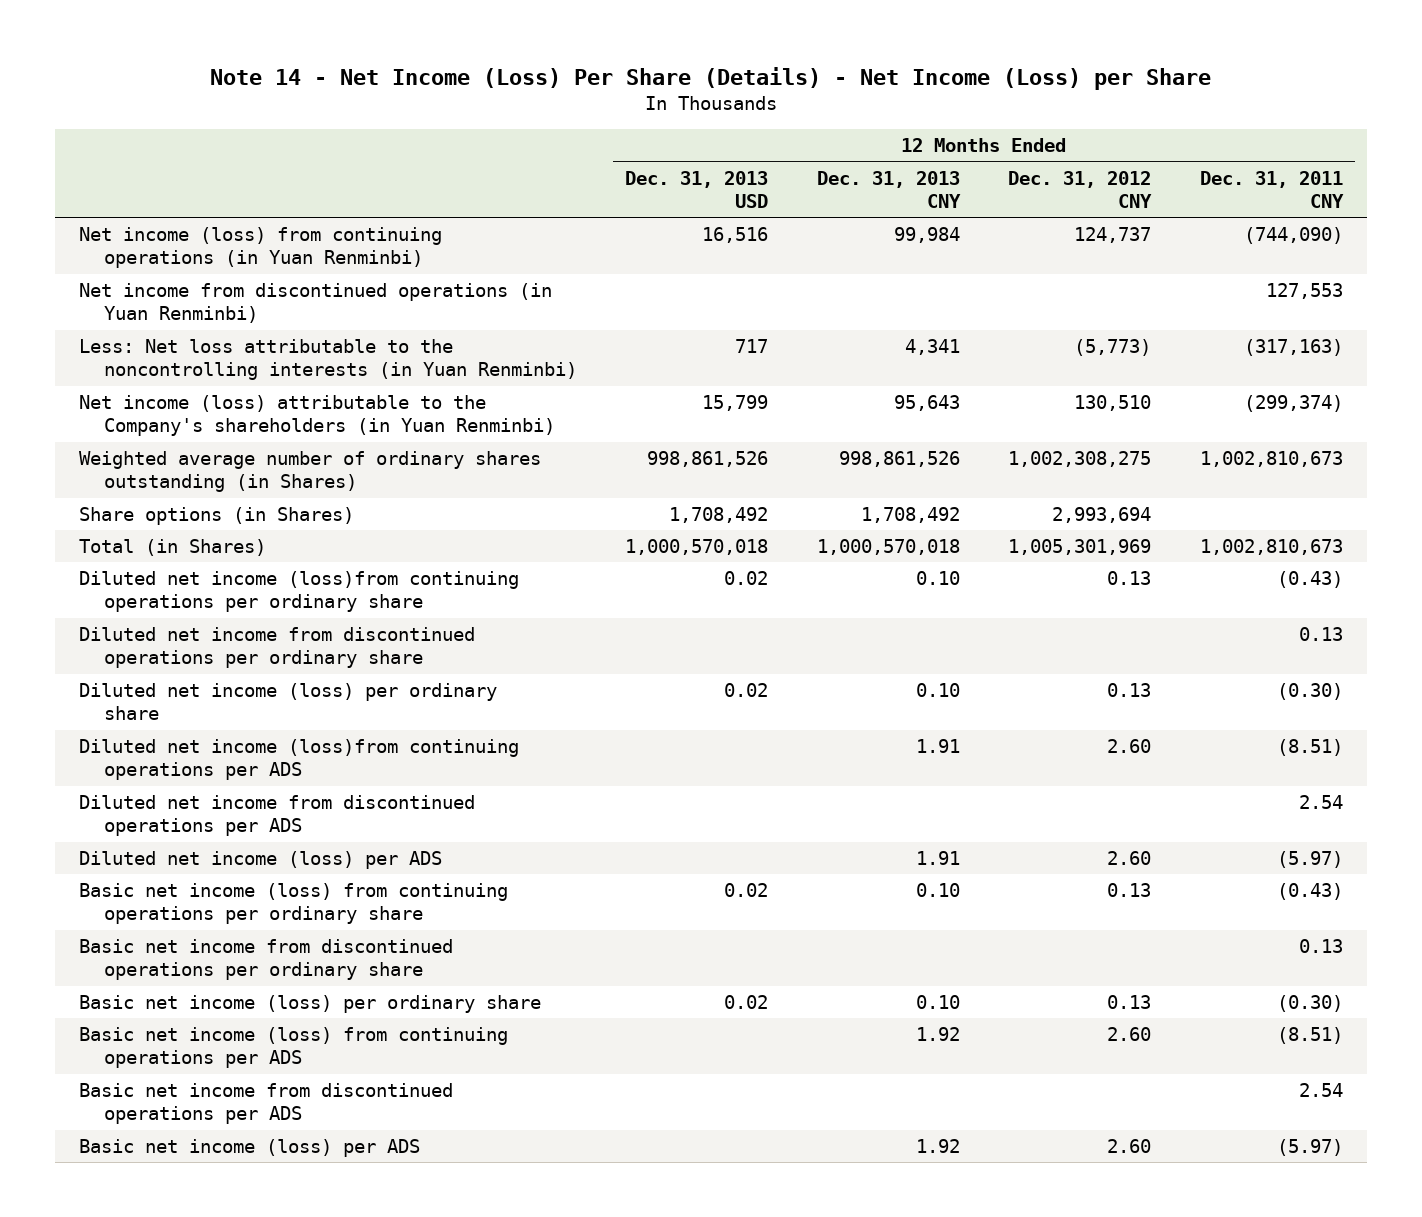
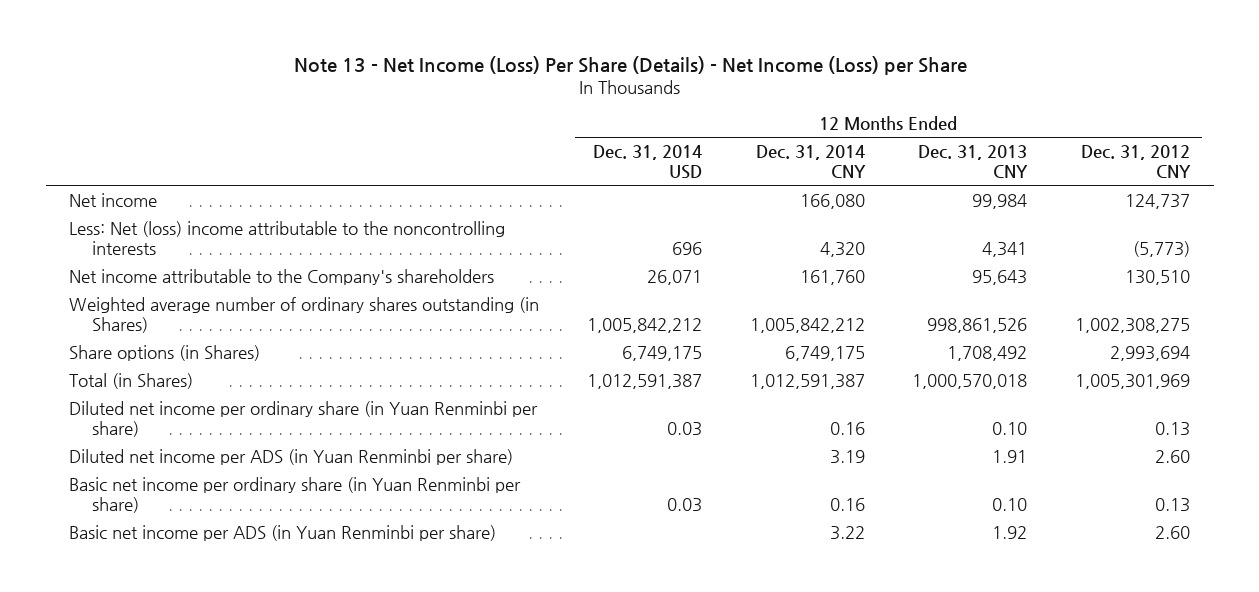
- Note 14 - Net Income (Loss) Per Share (Details) - Net Income (Loss) per Share
+ Note 13 - Net Income (Loss) Per Share (Details) - Net Income (Loss) per Share
- | 12 Months Ended Dec. 31, 2013 USD | 12 Months Ended Dec. 31, 2013 CNY | 12 Months Ended Dec. 31, 2012 CNY | 12 Months Ended Dec. 31, 2011 CNY
+ | 12 Months Ended Dec. 31, 2014 USD | 12 Months Ended Dec. 31, 2014 CNY | 12 Months Ended Dec. 31, 2013 CNY | 12 Months Ended Dec. 31, 2012 CNY
- Net income (loss) from continuing operations (in Yuan Renminbi) | 16,516 | 99,984 | 124,737 | (744,090)
- Net income from discontinued operations (in Yuan Renminbi) | | | | 127,553
- Less: Net loss attributable to the noncontrolling interests (in Yuan Renminbi) | 717 | 4,341 | (5,773) | (317,163)
- Net income (loss) attributable to the Company's shareholders (in Yuan Renminbi) | 15,799 | 95,643 | 130,510 | (299,374)
+ Net income | | 166,080 | 99,984 | 124,737
+ Less: Net (loss) income attributable to the noncontrolling interests | 696 | 4,320 | 4,341 | (5,773)
+ Net income attributable to the Company's shareholders | 26,071 | 161,760 | 95,643 | 130,510
- Diluted net income (loss)from continuing operations per ordinary share | 0.02 | 0.10 | 0.13 | (0.43)
- Diluted net income from discontinued operations per ordinary share | | | | 0.13
- Diluted net income (loss) per ordinary share | 0.02 | 0.10 | 0.13 | (0.30)
- Diluted net income (loss)from continuing operations per ADS | | 1.91 | 2.60 | (8.51)
- Diluted net income from discontinued operations per ADS | | | | 2.54
- Diluted net income (loss) per ADS | | 1.91 | 2.60 | (5.97)
- Basic net income (loss) from continuing operations per ordinary share | 0.02 | 0.10 | 0.13 | (0.43)
- Basic net income from discontinued operations per ordinary share | | | | 0.13
- Basic net income (loss) per ordinary share | 0.02 | 0.10 | 0.13 | (0.30)
- Basic net income (loss) from continuing operations per ADS | | 1.92 | 2.60 | (8.51)
- Basic net income from discontinued operations per ADS | | | | 2.54
- Basic net income (loss) per ADS | | 1.92 | 2.60 | (5.97)
+ Diluted net income per ordinary share (in Yuan Renminbi per share) | 0.03 | 0.16 | 0.10 | 0.13
+ Diluted net income per ADS (in Yuan Renminbi per share) | | 3.19 | 1.91 | 2.60
+ Basic net income per ordinary share (in Yuan Renminbi per share) | 0.03 | 0.16 | 0.10 | 0.13
+ Basic net income per ADS (in Yuan Renminbi per share) | | 3.22 | 1.92 | 2.60

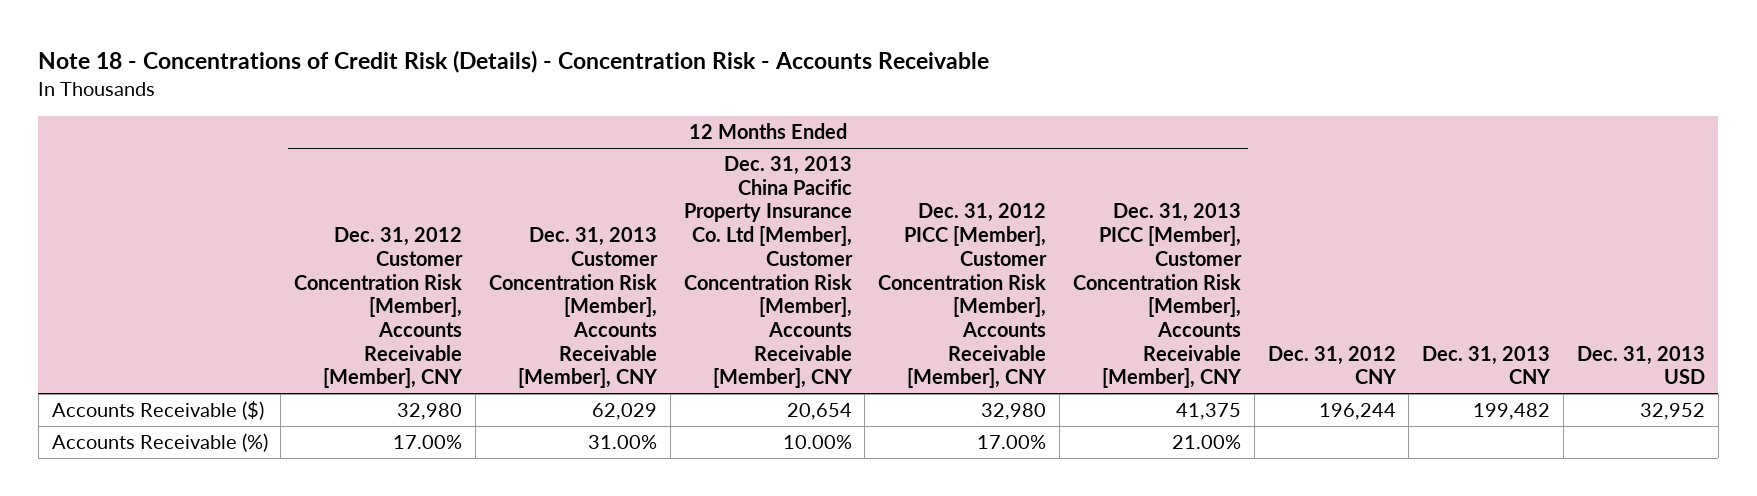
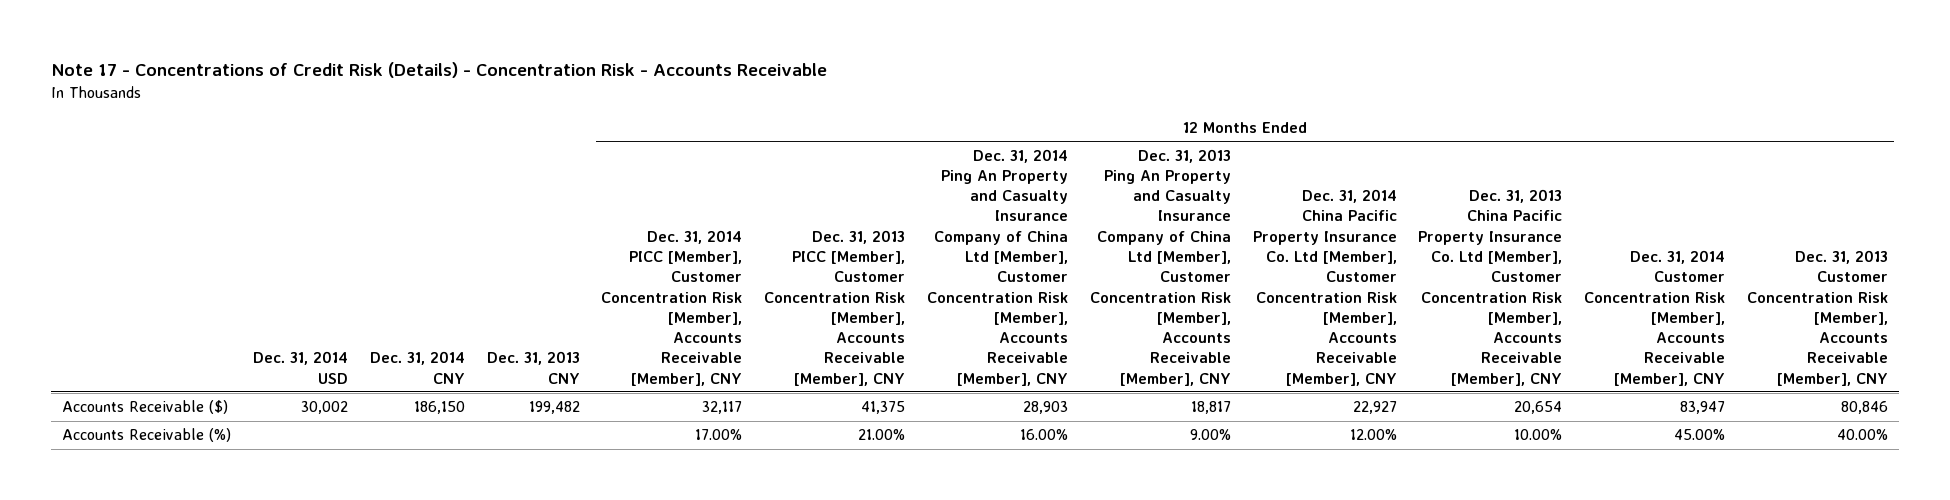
- Note 18 - Concentrations of Credit Risk (Details) - Concentration Risk - Accounts Receivable
+ Note 17 - Concentrations of Credit Risk (Details) - Concentration Risk - Accounts Receivable
- | 12 Months Ended Dec. 31, 2012 Customer Concentration Risk [Member], Accounts Receivable [Member], CNY | 12 Months Ended Dec. 31, 2013 Customer Concentration Risk [Member], Accounts Receivable [Member], CNY | 12 Months Ended Dec. 31, 2013 China Pacific Property Insurance Co. Ltd [Member], Customer Concentration Risk [Member], Accounts Receivable [Member], CNY | 12 Months Ended Dec. 31, 2012 PICC [Member], Customer Concentration Risk [Member], Accounts Receivable [Member], CNY | 12 Months Ended Dec. 31, 2013 PICC [Member], Customer Concentration Risk [Member], Accounts Receivable [Member], CNY | Dec. 31, 2012 CNY | Dec. 31, 2013 CNY | Dec. 31, 2013 USD
+ | Dec. 31, 2014 USD | Dec. 31, 2014 CNY | Dec. 31, 2013 CNY | 12 Months Ended Dec. 31, 2014 PICC [Member], Customer Concentration Risk [Member], Accounts Receivable [Member], CNY | 12 Months Ended Dec. 31, 2013 PICC [Member], Customer Concentration Risk [Member], Accounts Receivable [Member], CNY | 12 Months Ended Dec. 31, 2014 Ping An Property and Casualty Insurance Company of China Ltd [Member], Customer Concentration Risk [Member], Accounts Receivable [Member], CNY | 12 Months Ended Dec. 31, 2013 Ping An Property and Casualty Insurance Company of China Ltd [Member], Customer Concentration Risk [Member], Accounts Receivable [Member], CNY | 12 Months Ended Dec. 31, 2014 China Pacific Property Insurance Co. Ltd [Member], Customer Concentration Risk [Member], Accounts Receivable [Member], CNY | 12 Months Ended Dec. 31, 2013 China Pacific Property Insurance Co. Ltd [Member], Customer Concentration Risk [Member], Accounts Receivable [Member], CNY | 12 Months Ended Dec. 31, 2014 Customer Concentration Risk [Member], Accounts Receivable [Member], CNY | 12 Months Ended Dec. 31, 2013 Customer Concentration Risk [Member], Accounts Receivable [Member], CNY
- Accounts Receivable ($) | 32,980 | 62,029 | 20,654 | 32,980 | 41,375 | 196,244 | 199,482 | 32,952
- Accounts Receivable (%) | 17.00% | 31.00% | 10.00% | 17.00% | 21.00% | | |
+ Accounts Receivable ($) | 30,002 | 186,150 | 199,482 | 32,117 | 41,375 | 28,903 | 18,817 | 22,927 | 20,654 | 83,947 | 80,846
+ Accounts Receivable (%) | | | | 17.00% | 21.00% | 16.00% | 9.00% | 12.00% | 10.00% | 45.00% | 40.00%

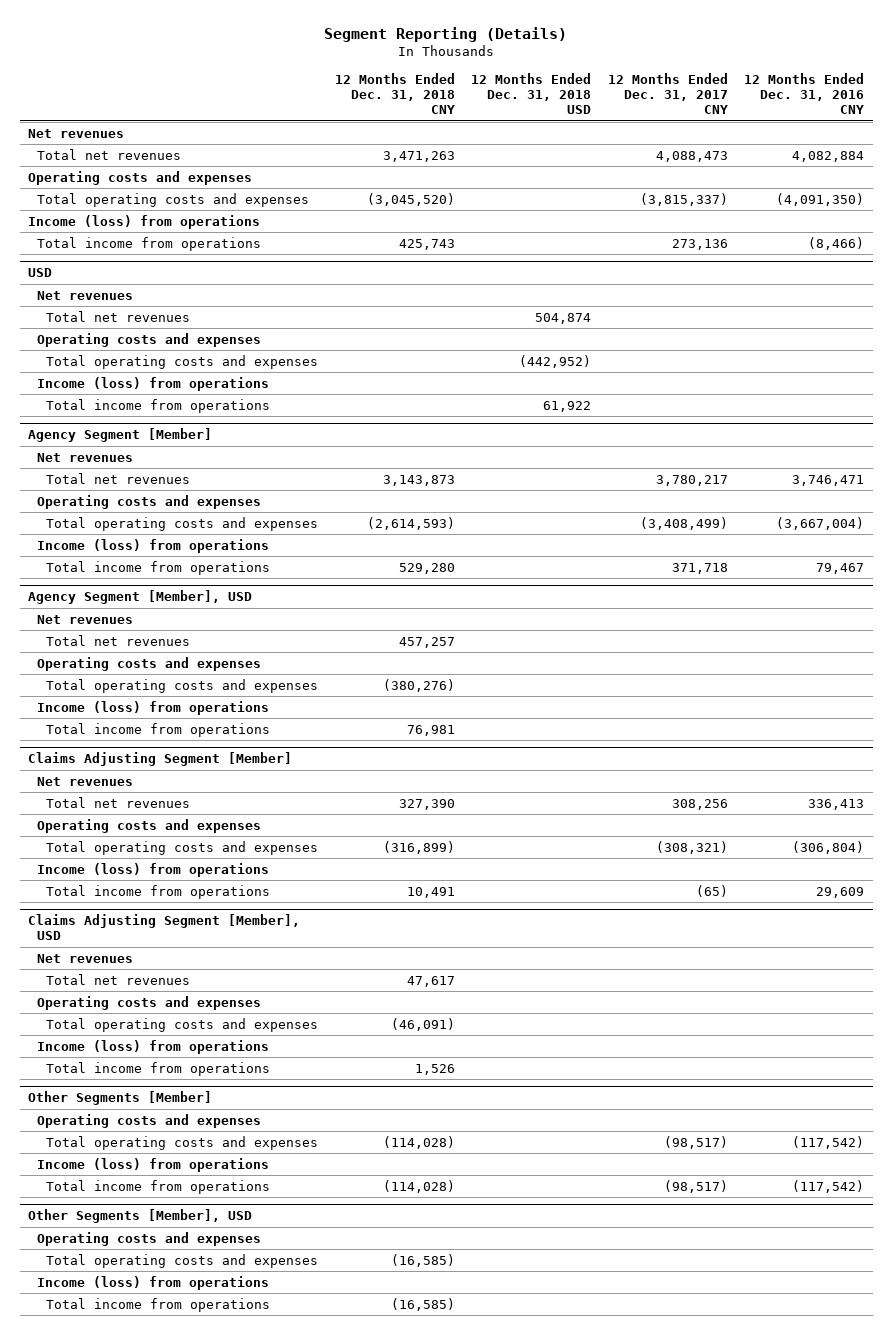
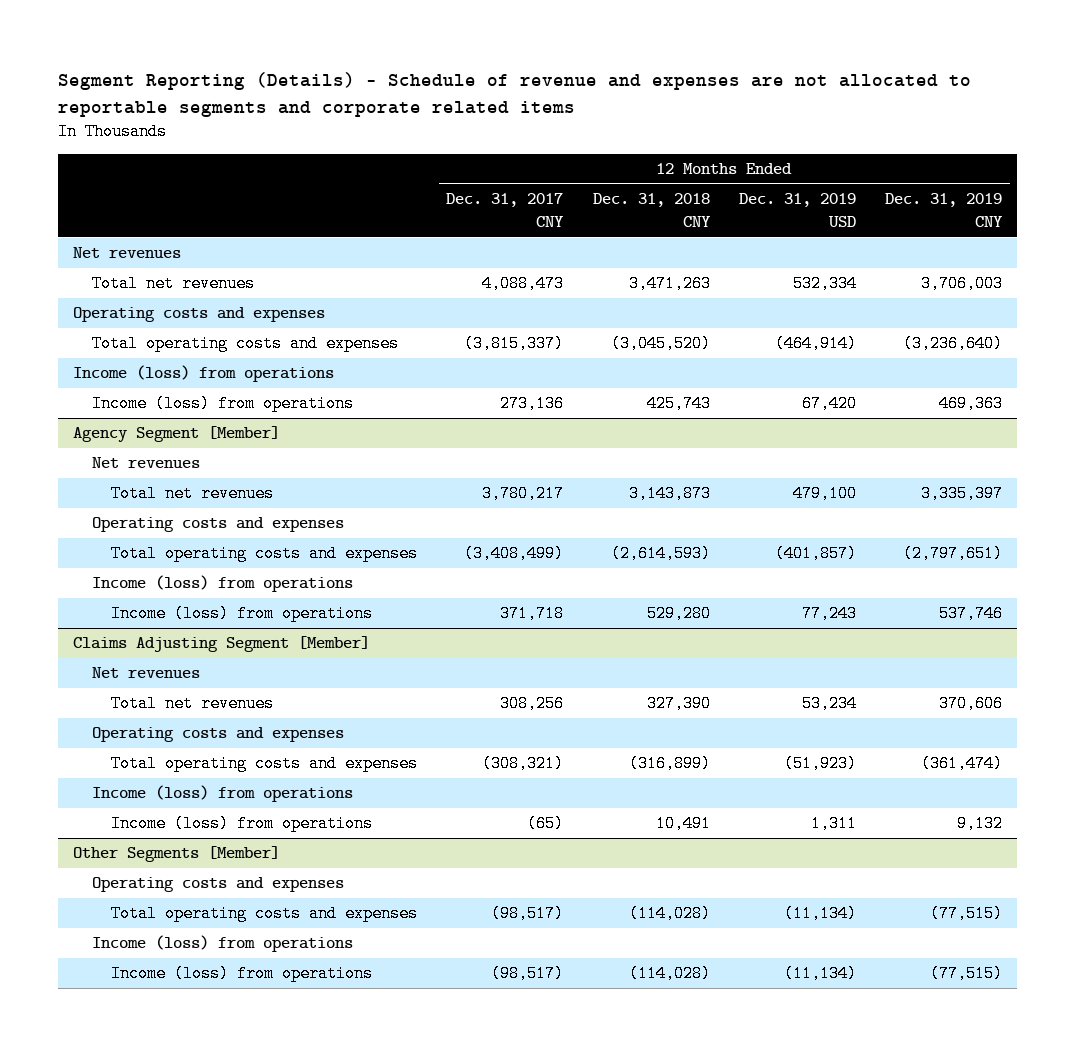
- Segment Reporting (Details)
+ Segment Reporting (Details) - Schedule of revenue and expenses are not allocated to reportable segments and corporate related items
- | 12 Months Ended Dec. 31, 2018 CNY | 12 Months Ended Dec. 31, 2018 USD | 12 Months Ended Dec. 31, 2017 CNY | 12 Months Ended Dec. 31, 2016 CNY
+ | 12 Months Ended Dec. 31, 2017 CNY | 12 Months Ended Dec. 31, 2018 CNY | 12 Months Ended Dec. 31, 2019 USD | 12 Months Ended Dec. 31, 2019 CNY
- Total income from operations | 425,743 | | 273,136 | (8,466)
- USD
- Net revenues
- Total net revenues | | 504,874 | |
- Operating costs and expenses
- Total operating costs and expenses | | (442,952) | |
- Income (loss) from operations
- Total income from operations | | 61,922 | |
+ Income (loss) from operations | 273,136 | 425,743 | 67,420 | 469,363
@ Agency Segment [Member]
- Total income from operations | 529,280 | | 371,718 | 79,467
- Agency Segment [Member], USD
- Net revenues
- Total net revenues | 457,257 | | |
- Operating costs and expenses
- Total operating costs and expenses | (380,276) | | |
- Income (loss) from operations
- Total income from operations | 76,981 | | |
@ Agency Segment [Member]
+ Income (loss) from operations | 371,718 | 529,280 | 77,243 | 537,746
@ Claims Adjusting Segment [Member]
- Total income from operations | 10,491 | | (65) | 29,609
- Claims Adjusting Segment [Member], USD
- Net revenues
- Total net revenues | 47,617 | | |
- Operating costs and expenses
- Total operating costs and expenses | (46,091) | | |
- Income (loss) from operations
- Total income from operations | 1,526 | | |
@ Claims Adjusting Segment [Member]
+ Income (loss) from operations | (65) | 10,491 | 1,311 | 9,132
@ Other Segments [Member]
- Total income from operations | (114,028) | | (98,517) | (117,542)
- Other Segments [Member], USD
- Operating costs and expenses
- Total operating costs and expenses | (16,585) | | |
- Income (loss) from operations
- Total income from operations | (16,585) | | |
@ Other Segments [Member]
+ Income (loss) from operations | (98,517) | (114,028) | (11,134) | (77,515)

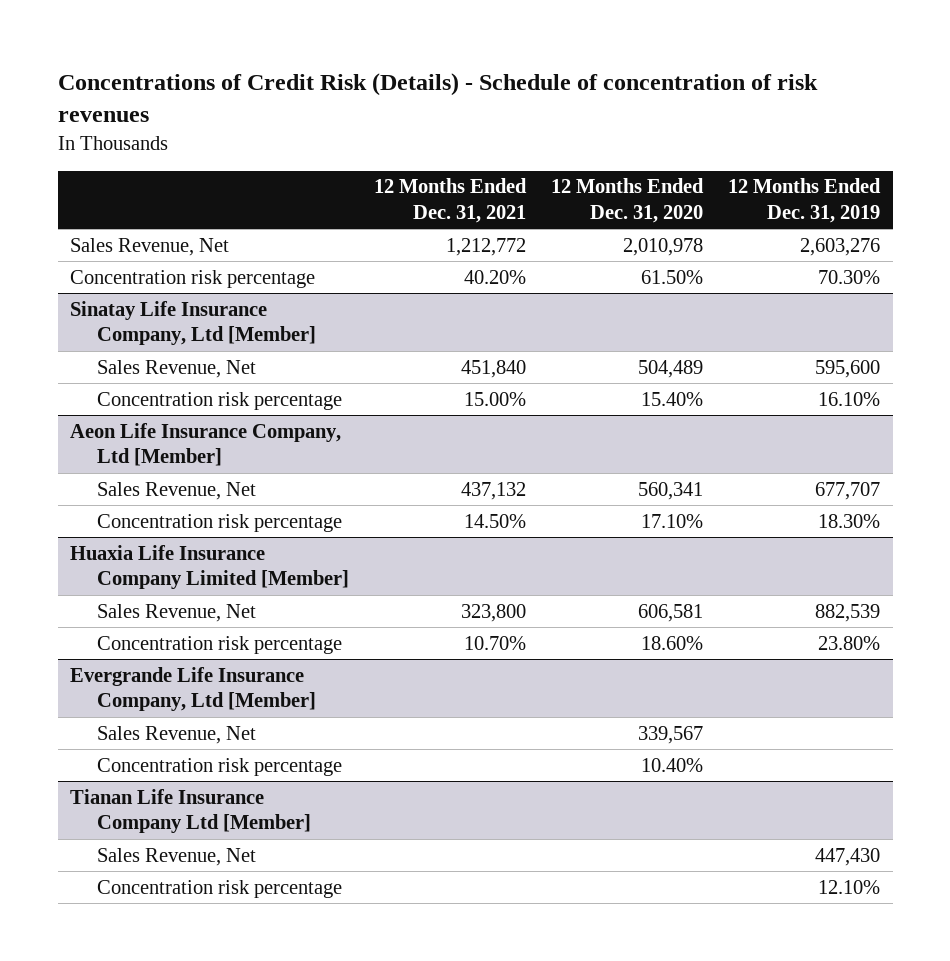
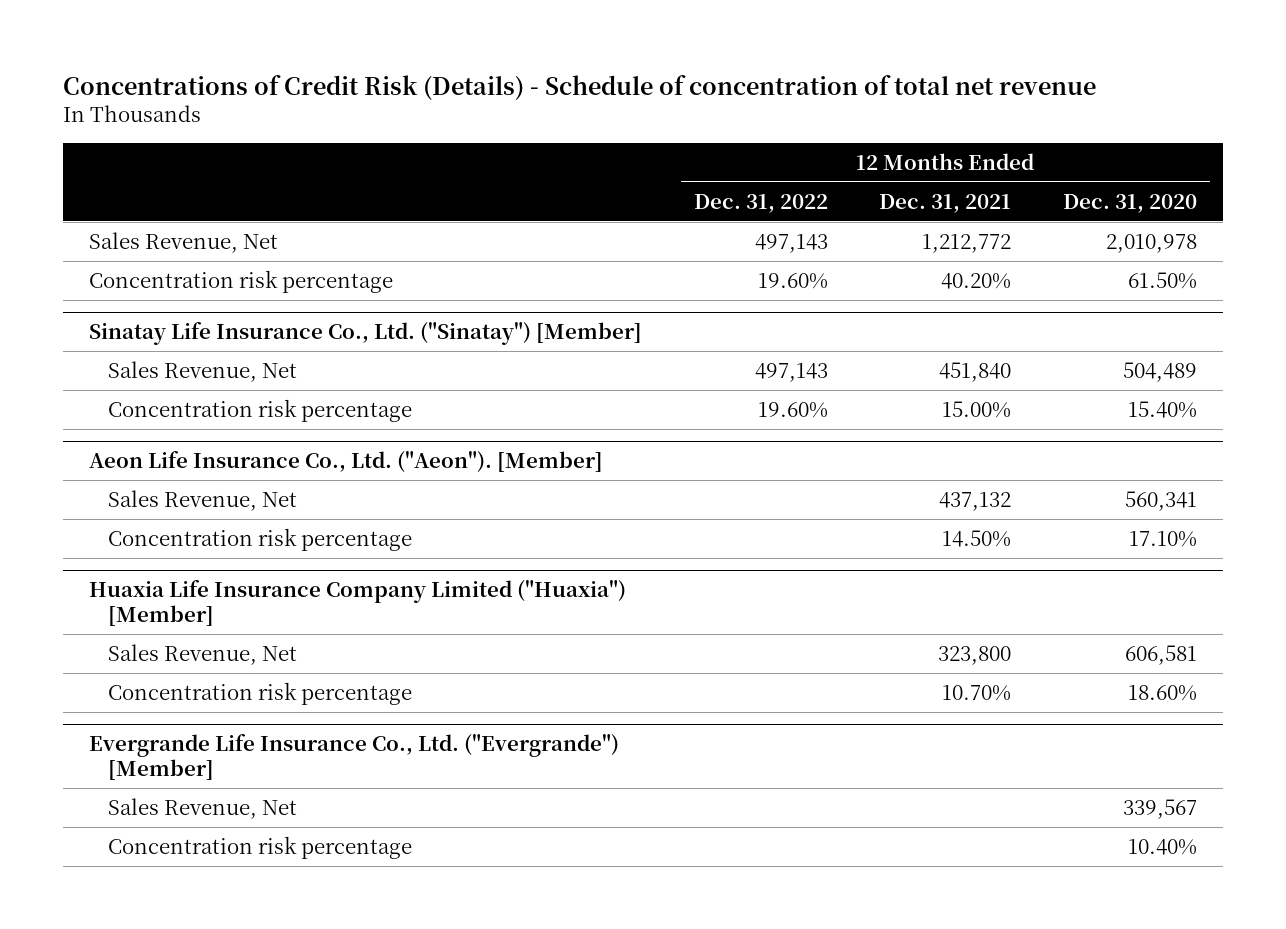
- Concentrations of Credit Risk (Details) - Schedule of concentration of risk revenues
+ Concentrations of Credit Risk (Details) - Schedule of concentration of total net revenue
- | 12 Months Ended Dec. 31, 2021 | 12 Months Ended Dec. 31, 2020 | 12 Months Ended Dec. 31, 2019
+ | 12 Months Ended Dec. 31, 2022 | 12 Months Ended Dec. 31, 2021 | 12 Months Ended Dec. 31, 2020
- Sinatay Life Insurance Company, Ltd [Member]
+ Sinatay Life Insurance Co., Ltd. ("Sinatay") [Member]
- Aeon Life Insurance Company, Ltd [Member]
+ Aeon Life Insurance Co., Ltd. ("Aeon"). [Member]
- Huaxia Life Insurance Company Limited [Member]
+ Huaxia Life Insurance Company Limited ("Huaxia") [Member]
- Evergrande Life Insurance Company, Ltd [Member]
+ Evergrande Life Insurance Co., Ltd. ("Evergrande") [Member]
- Tianan Life Insurance Company Ltd [Member]
- Sales Revenue, Net | | | 447,430
- Concentration risk percentage | | | 12.10%

